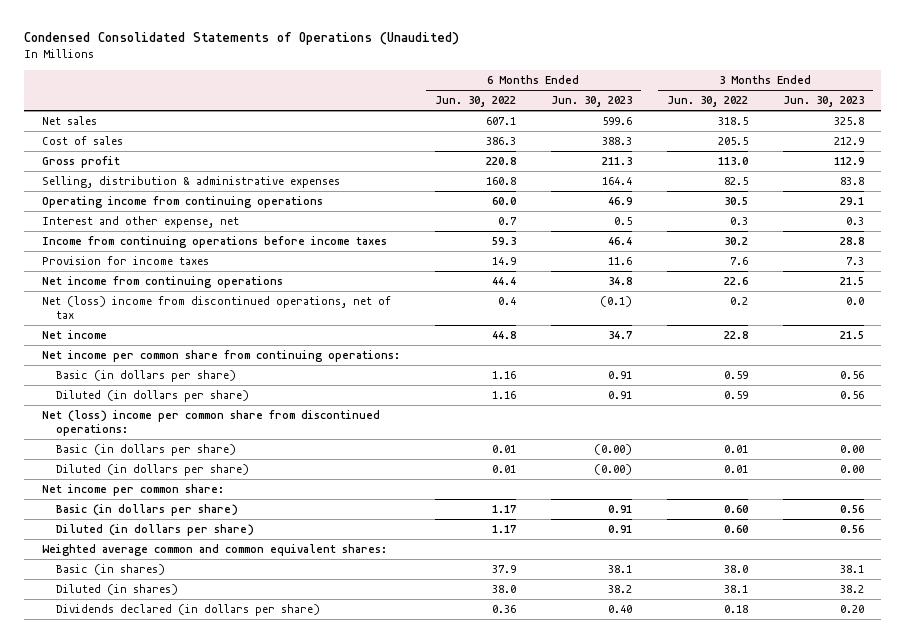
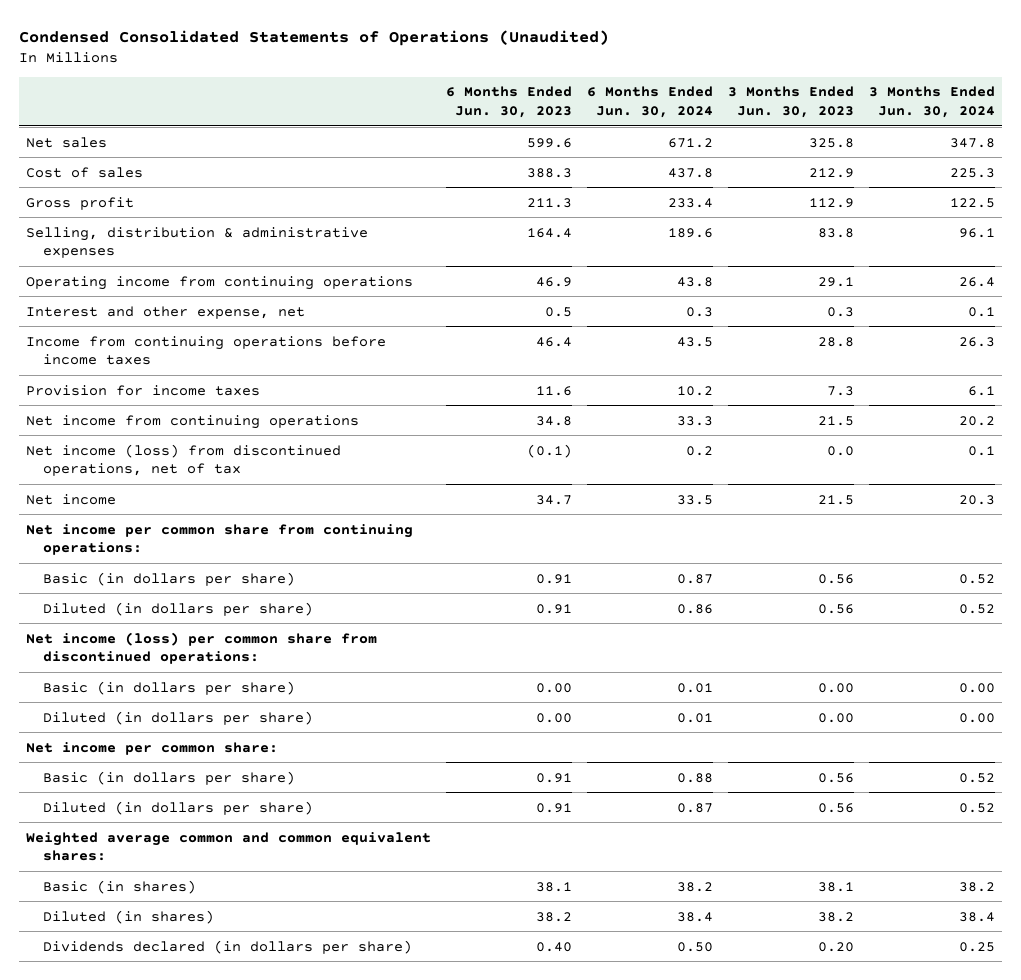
- | 6 Months Ended Jun. 30, 2022 | 6 Months Ended Jun. 30, 2023 | 3 Months Ended Jun. 30, 2022 | 3 Months Ended Jun. 30, 2023
+ | 6 Months Ended Jun. 30, 2023 | 6 Months Ended Jun. 30, 2024 | 3 Months Ended Jun. 30, 2023 | 3 Months Ended Jun. 30, 2024
- Net (loss) income from discontinued operations, net of tax | 0.4 | (0.1) | 0.2 | 0.0
+ Net income (loss) from discontinued operations, net of tax | (0.1) | 0.2 | 0.0 | 0.1
- Net (loss) income per common share from discontinued operations:
- Basic (in dollars per share) | 0.01 | (0.00) | 0.01 | 0.00
- Diluted (in dollars per share) | 0.01 | (0.00) | 0.01 | 0.00
+ Net income (loss) per common share from discontinued operations:
+ Basic (in dollars per share) | 0.00 | 0.01 | 0.00 | 0.00
+ Diluted (in dollars per share) | 0.00 | 0.01 | 0.00 | 0.00

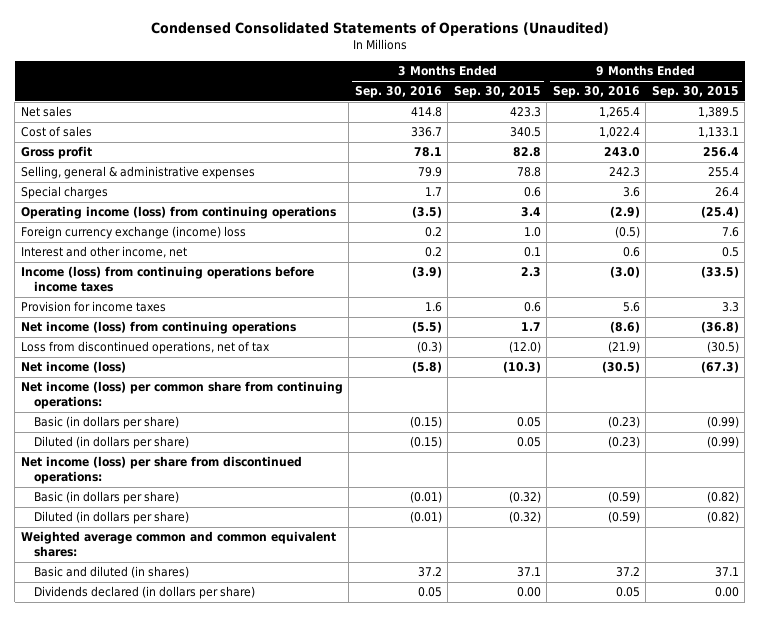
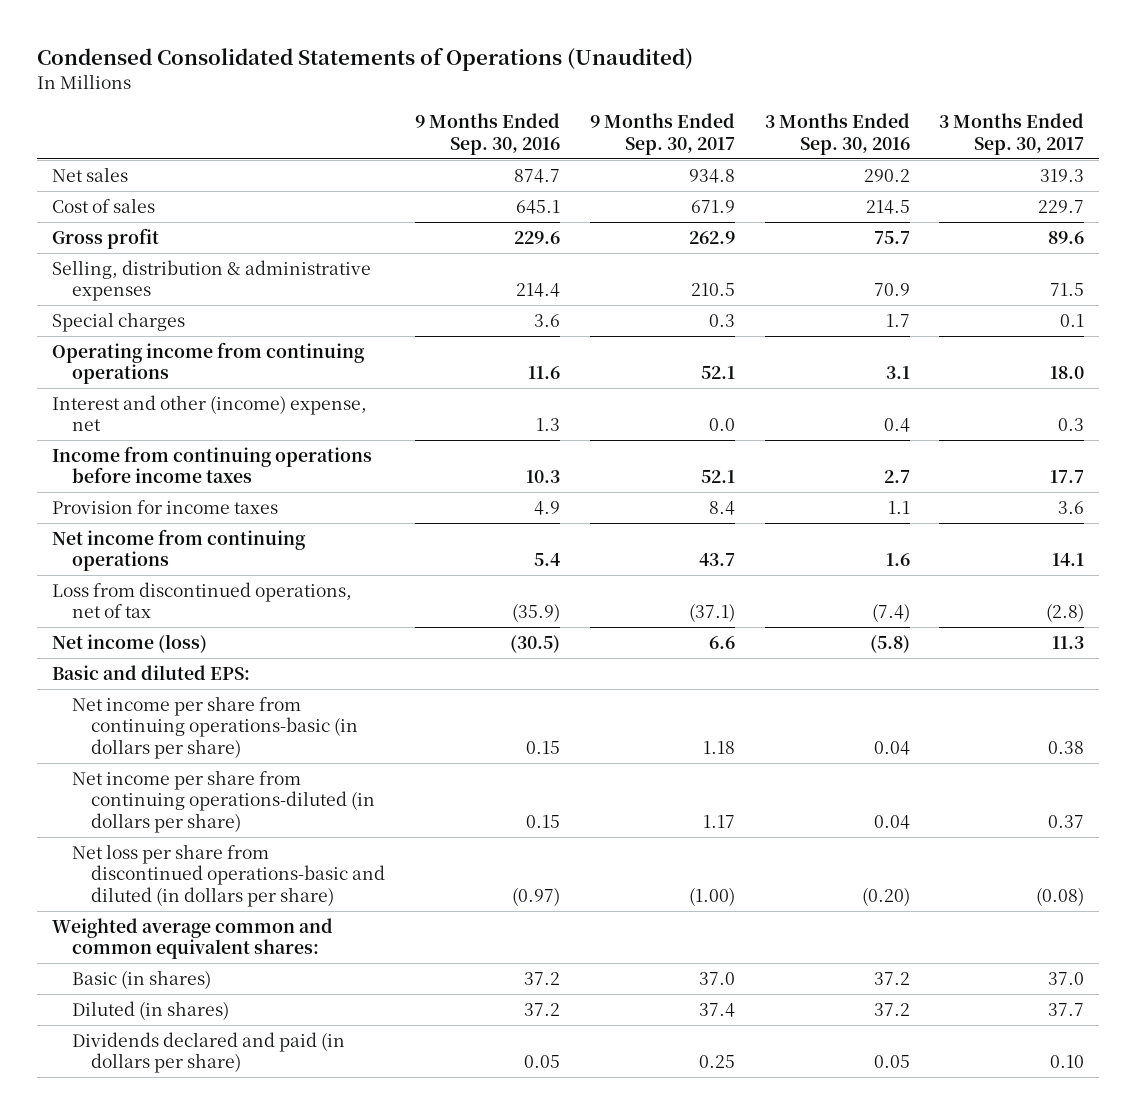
- | 3 Months Ended Sep. 30, 2016 | 3 Months Ended Sep. 30, 2015 | 9 Months Ended Sep. 30, 2016 | 9 Months Ended Sep. 30, 2015
+ | 9 Months Ended Sep. 30, 2016 | 9 Months Ended Sep. 30, 2017 | 3 Months Ended Sep. 30, 2016 | 3 Months Ended Sep. 30, 2017
- Net sales | 414.8 | 423.3 | 1,265.4 | 1,389.5
- Cost of sales | 336.7 | 340.5 | 1,022.4 | 1,133.1
- Gross profit | 78.1 | 82.8 | 243.0 | 256.4
- Selling, general & administrative expenses | 79.9 | 78.8 | 242.3 | 255.4
+ Net sales | 874.7 | 934.8 | 290.2 | 319.3
+ Cost of sales | 645.1 | 671.9 | 214.5 | 229.7
+ Gross profit | 229.6 | 262.9 | 75.7 | 89.6
+ Selling, distribution & administrative expenses | 214.4 | 210.5 | 70.9 | 71.5
- Operating income (loss) from continuing operations | (3.5) | 3.4 | (2.9) | (25.4)
- Foreign currency exchange (income) loss | 0.2 | 1.0 | (0.5) | 7.6
- Interest and other income, net | 0.2 | 0.1 | 0.6 | 0.5
- Income (loss) from continuing operations before income taxes | (3.9) | 2.3 | (3.0) | (33.5)
- Provision for income taxes | 1.6 | 0.6 | 5.6 | 3.3
- Net income (loss) from continuing operations | (5.5) | 1.7 | (8.6) | (36.8)
- Loss from discontinued operations, net of tax | (0.3) | (12.0) | (21.9) | (30.5)
+ Operating income from continuing operations | 11.6 | 52.1 | 3.1 | 18.0
+ Interest and other (income) expense, net | 1.3 | 0.0 | 0.4 | 0.3
+ Income from continuing operations before income taxes | 10.3 | 52.1 | 2.7 | 17.7
+ Provision for income taxes | 4.9 | 8.4 | 1.1 | 3.6
+ Net income from continuing operations | 5.4 | 43.7 | 1.6 | 14.1
+ Loss from discontinued operations, net of tax | (35.9) | (37.1) | (7.4) | (2.8)
- Net income (loss) per common share from continuing operations:
- Basic (in dollars per share) | (0.15) | 0.05 | (0.23) | (0.99)
- Diluted (in dollars per share) | (0.15) | 0.05 | (0.23) | (0.99)
- Net income (loss) per share from discontinued operations:
- Basic (in dollars per share) | (0.01) | (0.32) | (0.59) | (0.82)
- Diluted (in dollars per share) | (0.01) | (0.32) | (0.59) | (0.82)
+ Basic and diluted EPS:
+ Net income per share from continuing operations-basic (in dollars per share) | 0.15 | 1.18 | 0.04 | 0.38
+ Net income per share from continuing operations-diluted (in dollars per share) | 0.15 | 1.17 | 0.04 | 0.37
+ Net loss per share from discontinued operations-basic and diluted (in dollars per share) | (0.97) | (1.00) | (0.20) | (0.08)
- Basic and diluted (in shares) | 37.2 | 37.1 | 37.2 | 37.1
- Dividends declared (in dollars per share) | 0.05 | 0.00 | 0.05 | 0.00
+ Basic (in shares) | 37.2 | 37.0 | 37.2 | 37.0
+ Diluted (in shares) | 37.2 | 37.4 | 37.2 | 37.7
+ Dividends declared and paid (in dollars per share) | 0.05 | 0.25 | 0.05 | 0.10

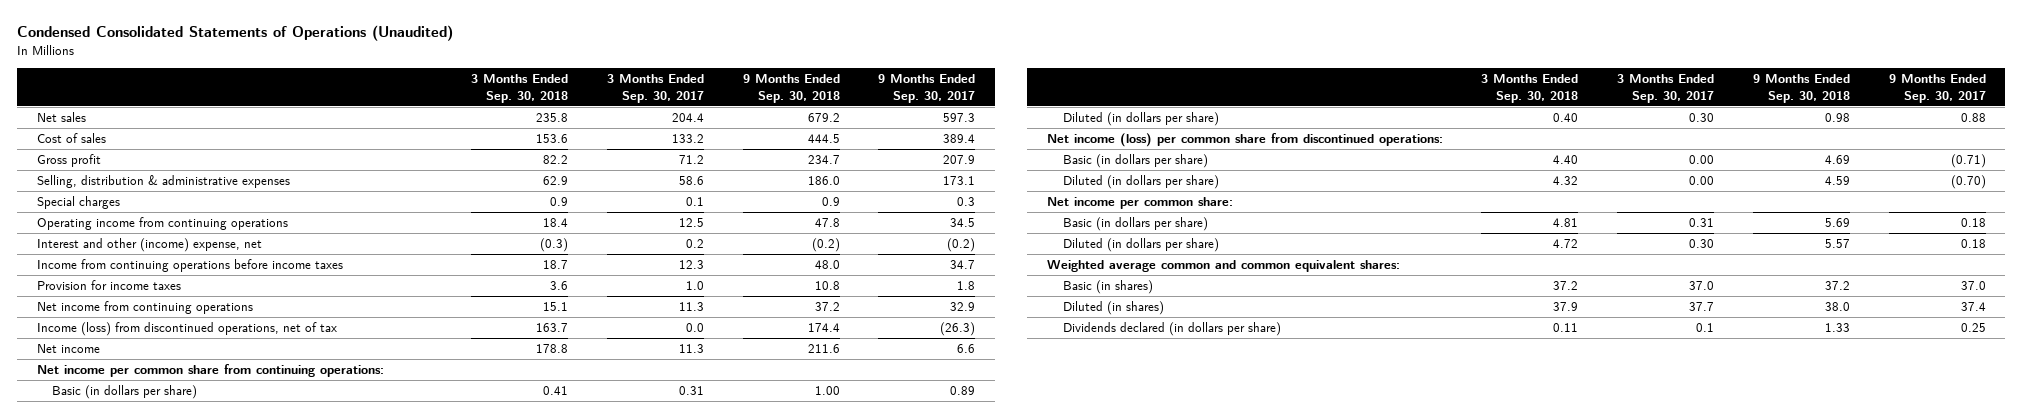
- | 9 Months Ended Sep. 30, 2016 | 9 Months Ended Sep. 30, 2017 | 3 Months Ended Sep. 30, 2016 | 3 Months Ended Sep. 30, 2017
+ | 3 Months Ended Sep. 30, 2018 | 3 Months Ended Sep. 30, 2017 | 9 Months Ended Sep. 30, 2018 | 9 Months Ended Sep. 30, 2017
- Net sales | 874.7 | 934.8 | 290.2 | 319.3
- Cost of sales | 645.1 | 671.9 | 214.5 | 229.7
- Gross profit | 229.6 | 262.9 | 75.7 | 89.6
- Selling, distribution & administrative expenses | 214.4 | 210.5 | 70.9 | 71.5
+ Net sales | 235.8 | 204.4 | 679.2 | 597.3
+ Cost of sales | 153.6 | 133.2 | 444.5 | 389.4
+ Gross profit | 82.2 | 71.2 | 234.7 | 207.9
+ Selling, distribution & administrative expenses | 62.9 | 58.6 | 186.0 | 173.1
- Operating income from continuing operations | 11.6 | 52.1 | 3.1 | 18.0
- Interest and other (income) expense, net | 1.3 | 0.0 | 0.4 | 0.3
- Income from continuing operations before income taxes | 10.3 | 52.1 | 2.7 | 17.7
- Provision for income taxes | 4.9 | 8.4 | 1.1 | 3.6
- Net income from continuing operations | 5.4 | 43.7 | 1.6 | 14.1
- Loss from discontinued operations, net of tax | (35.9) | (37.1) | (7.4) | (2.8)
- Net income (loss) | (30.5) | 6.6 | (5.8) | 11.3
- Basic and diluted EPS:
- Net income per share from continuing operations-basic (in dollars per share) | 0.15 | 1.18 | 0.04 | 0.38
- Net income per share from continuing operations-diluted (in dollars per share) | 0.15 | 1.17 | 0.04 | 0.37
- Net loss per share from discontinued operations-basic and diluted (in dollars per share) | (0.97) | (1.00) | (0.20) | (0.08)
+ Operating income from continuing operations | 18.4 | 12.5 | 47.8 | 34.5
+ Interest and other (income) expense, net | (0.3) | 0.2 | (0.2) | (0.2)
+ Income from continuing operations before income taxes | 18.7 | 12.3 | 48.0 | 34.7
+ Provision for income taxes | 3.6 | 1.0 | 10.8 | 1.8
+ Net income from continuing operations | 15.1 | 11.3 | 37.2 | 32.9
+ Income (loss) from discontinued operations, net of tax | 163.7 | 0.0 | 174.4 | (26.3)
+ Net income | 178.8 | 11.3 | 211.6 | 6.6
+ Net income per common share from continuing operations:
+ Basic (in dollars per share) | 0.41 | 0.31 | 1.00 | 0.89
+ Diluted (in dollars per share) | 0.40 | 0.30 | 0.98 | 0.88
+ Net income (loss) per common share from discontinued operations:
+ Basic (in dollars per share) | 4.40 | 0.00 | 4.69 | (0.71)
+ Diluted (in dollars per share) | 4.32 | 0.00 | 4.59 | (0.70)
+ Net income per common share:
+ Basic (in dollars per share) | 4.81 | 0.31 | 5.69 | 0.18
+ Diluted (in dollars per share) | 4.72 | 0.30 | 5.57 | 0.18
- Dividends declared and paid (in dollars per share) | 0.05 | 0.25 | 0.05 | 0.10
+ Dividends declared (in dollars per share) | 0.11 | 0.1 | 1.33 | 0.25

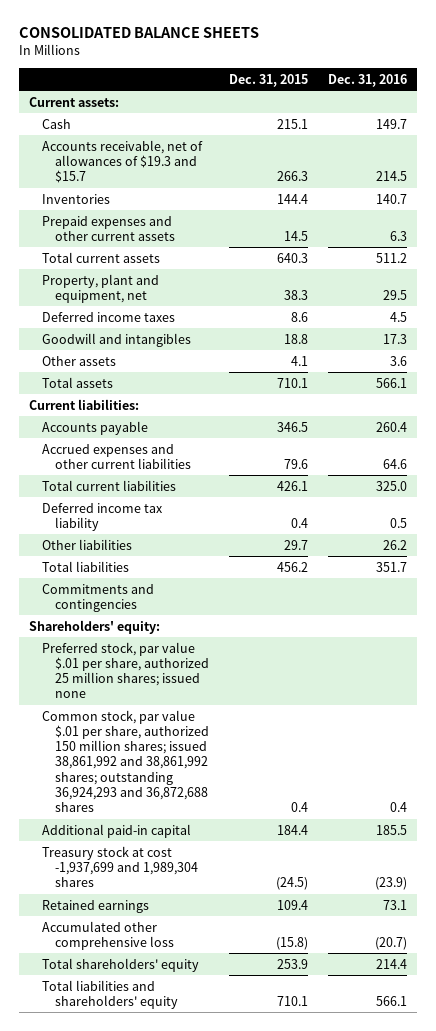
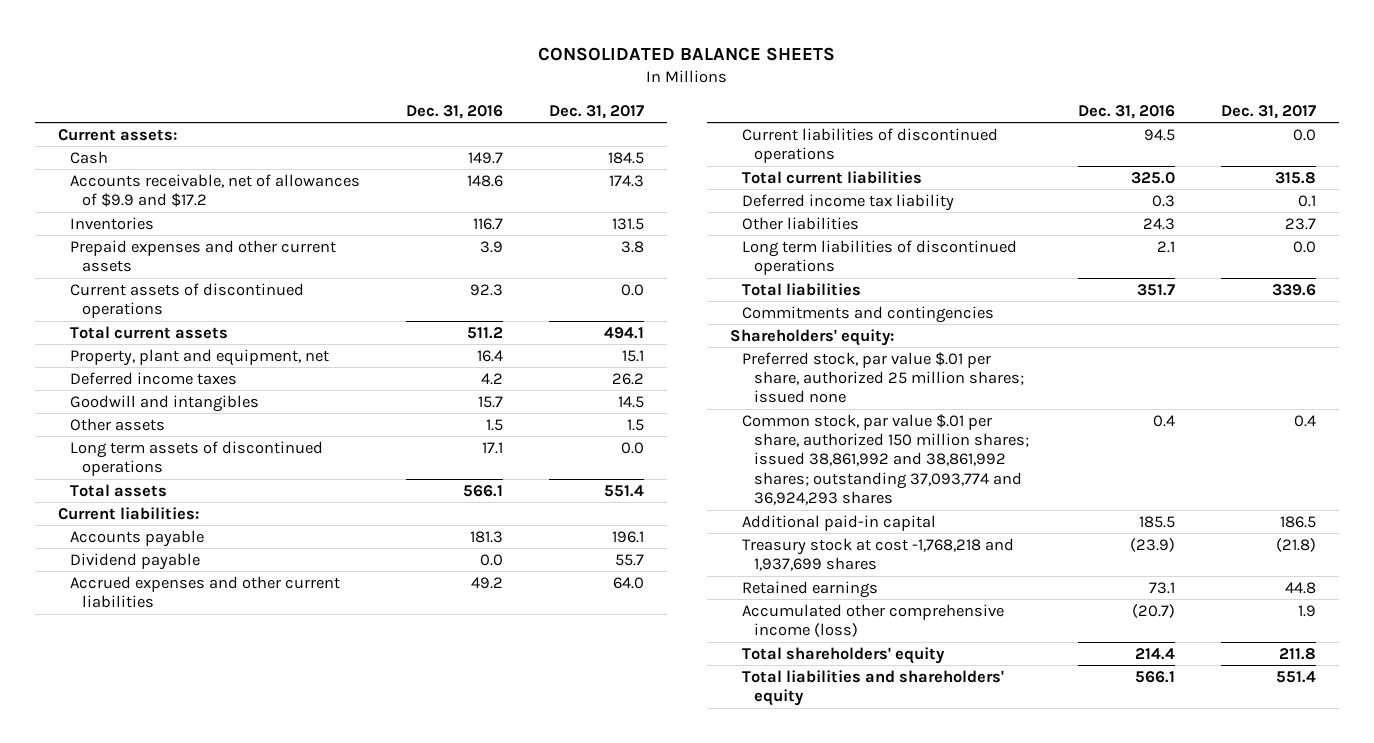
- | Dec. 31, 2015 | Dec. 31, 2016
+ | Dec. 31, 2016 | Dec. 31, 2017
- Accounts receivable, net of allowances of $19.3 and $15.7 | 266.3 | 214.5
- Inventories | 144.4 | 140.7
- Prepaid expenses and other current assets | 14.5 | 6.3
+ Accounts receivable, net of allowances of $9.9 and $17.2 | 148.6 | 174.3
+ Inventories | 116.7 | 131.5
+ Prepaid expenses and other current assets | 3.9 | 3.8
+ Current assets of discontinued operations | 92.3 | 0.0
- Property, plant and equipment, net | 38.3 | 29.5
- Deferred income taxes | 8.6 | 4.5
- Goodwill and intangibles | 18.8 | 17.3
- Other assets | 4.1 | 3.6
+ Property, plant and equipment, net | 16.4 | 15.1
+ Deferred income taxes | 4.2 | 26.2
+ Goodwill and intangibles | 15.7 | 14.5
+ Other assets | 1.5 | 1.5
+ Long term assets of discontinued operations | 17.1 | 0.0
- Accounts payable | 346.5 | 260.4
- Accrued expenses and other current liabilities | 79.6 | 64.6
+ Accounts payable | 181.3 | 196.1
+ Dividend payable | 0.0 | 55.7
+ Accrued expenses and other current liabilities | 49.2 | 64.0
+ Current liabilities of discontinued operations | 94.5 | 0.0
- Deferred income tax liability | 0.4 | 0.5
- Other liabilities | 29.7 | 26.2
+ Deferred income tax liability | 0.3 | 0.1
+ Other liabilities | 24.3 | 23.7
+ Long term liabilities of discontinued operations | 2.1 | 0.0
- Common stock, par value $.01 per share, authorized 150 million shares; issued 38,861,992 and 38,861,992 shares; outstanding 36,924,293 and 36,872,688 shares | 0.4 | 0.4
+ Common stock, par value $.01 per share, authorized 150 million shares; issued 38,861,992 and 38,861,992 shares; outstanding 37,093,774 and 36,924,293 shares | 0.4 | 0.4
- Treasury stock at cost -1,937,699 and 1,989,304 shares | (24.5) | (23.9)
+ Treasury stock at cost -1,768,218 and 1,937,699 shares | (23.9) | (21.8)
- Accumulated other comprehensive loss | (15.8) | (20.7)
+ Accumulated other comprehensive income (loss) | (20.7) | 1.9

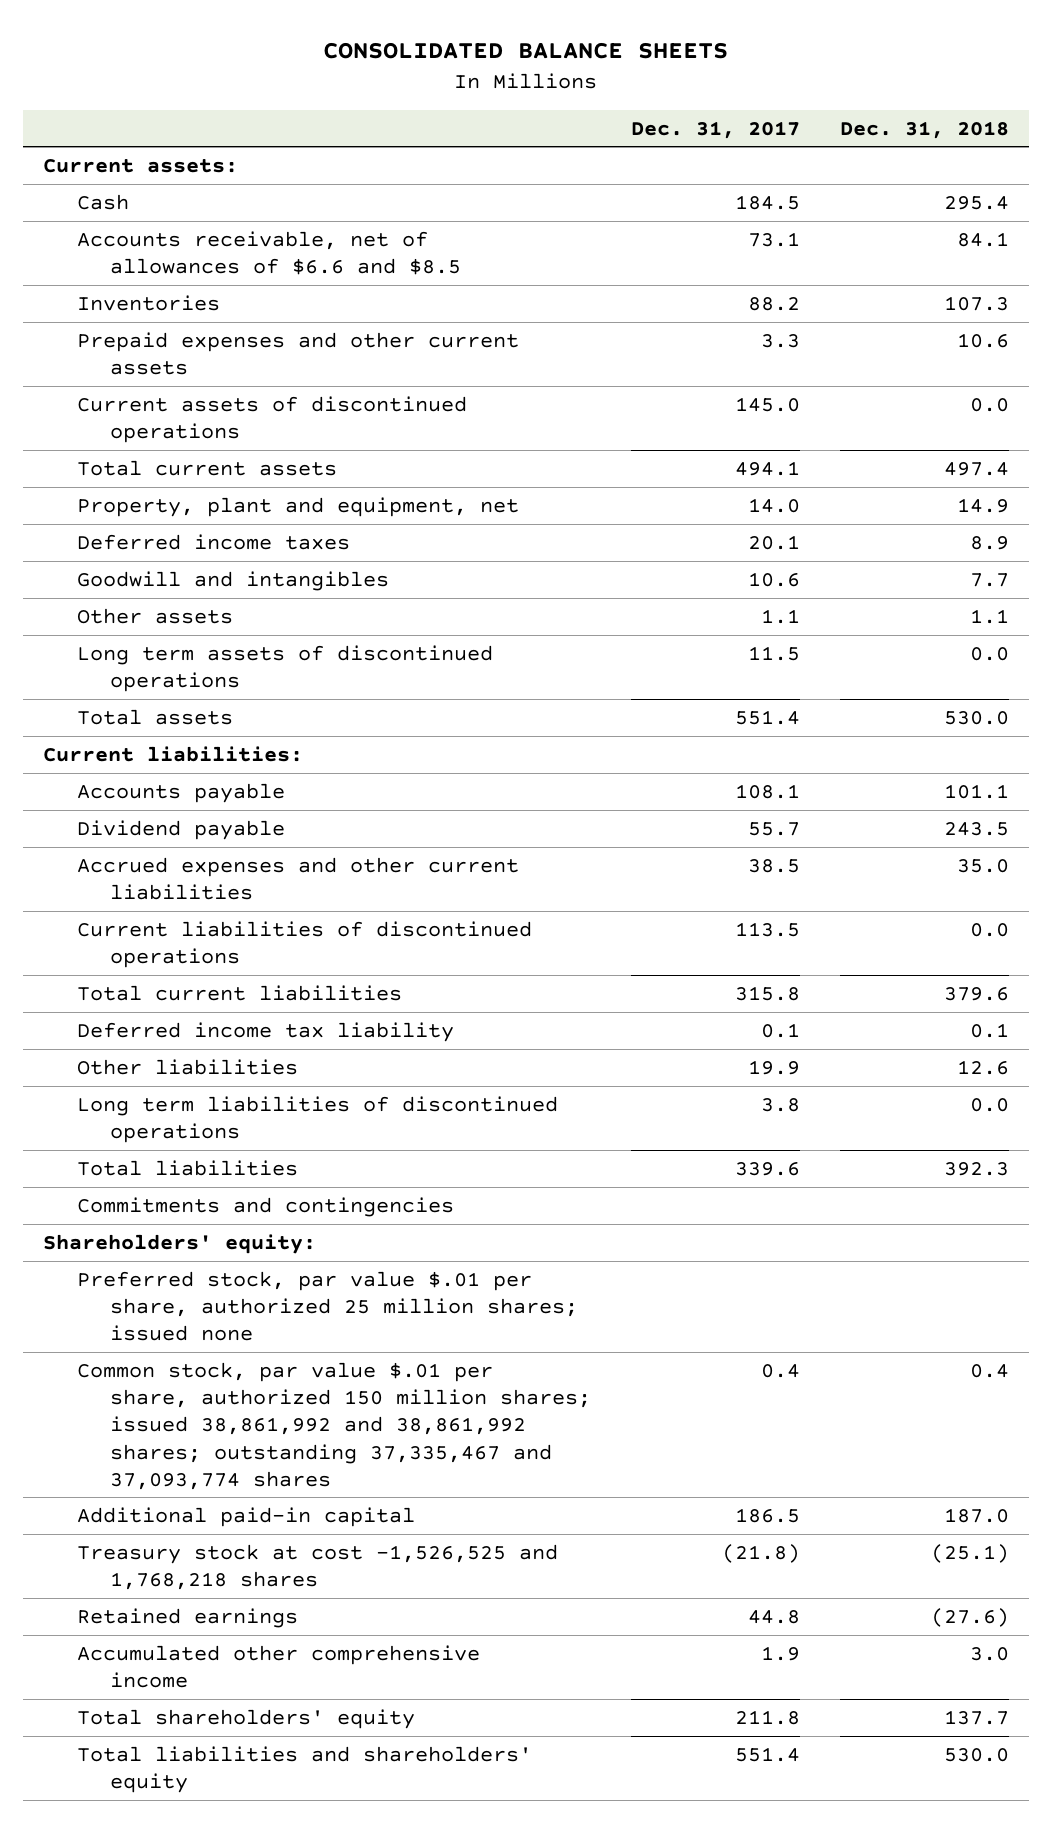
- | Dec. 31, 2016 | Dec. 31, 2017
+ | Dec. 31, 2017 | Dec. 31, 2018
- Accounts receivable, net of allowances of $9.9 and $17.2 | 148.6 | 174.3
- Inventories | 116.7 | 131.5
- Prepaid expenses and other current assets | 3.9 | 3.8
- Current assets of discontinued operations | 92.3 | 0.0
+ Accounts receivable, net of allowances of $6.6 and $8.5 | 73.1 | 84.1
+ Inventories | 88.2 | 107.3
+ Prepaid expenses and other current assets | 3.3 | 10.6
+ Current assets of discontinued operations | 145.0 | 0.0
- Property, plant and equipment, net | 16.4 | 15.1
- Deferred income taxes | 4.2 | 26.2
- Goodwill and intangibles | 15.7 | 14.5
- Other assets | 1.5 | 1.5
- Long term assets of discontinued operations | 17.1 | 0.0
+ Property, plant and equipment, net | 14.0 | 14.9
+ Deferred income taxes | 20.1 | 8.9
+ Goodwill and intangibles | 10.6 | 7.7
+ Other assets | 1.1 | 1.1
+ Long term assets of discontinued operations | 11.5 | 0.0
- Accounts payable | 181.3 | 196.1
+ Accounts payable | 108.1 | 101.1
- Accrued expenses and other current liabilities | 49.2 | 64.0
- Current liabilities of discontinued operations | 94.5 | 0.0
+ Accrued expenses and other current liabilities | 38.5 | 35.0
+ Current liabilities of discontinued operations | 113.5 | 0.0
- Other liabilities | 24.3 | 23.7
- Long term liabilities of discontinued operations | 2.1 | 0.0
+ Other liabilities | 19.9 | 12.6
+ Long term liabilities of discontinued operations | 3.8 | 0.0
- Common stock, par value $.01 per share, authorized 150 million shares; issued 38,861,992 and 38,861,992 shares; outstanding 37,093,774 and 36,924,293 shares | 0.4 | 0.4
+ Common stock, par value $.01 per share, authorized 150 million shares; issued 38,861,992 and 38,861,992 shares; outstanding 37,335,467 and 37,093,774 shares | 0.4 | 0.4
- Treasury stock at cost -1,768,218 and 1,937,699 shares | (23.9) | (21.8)
+ Treasury stock at cost -1,526,525 and 1,768,218 shares | (21.8) | (25.1)
- Accumulated other comprehensive income (loss) | (20.7) | 1.9
+ Accumulated other comprehensive income | 1.9 | 3.0

